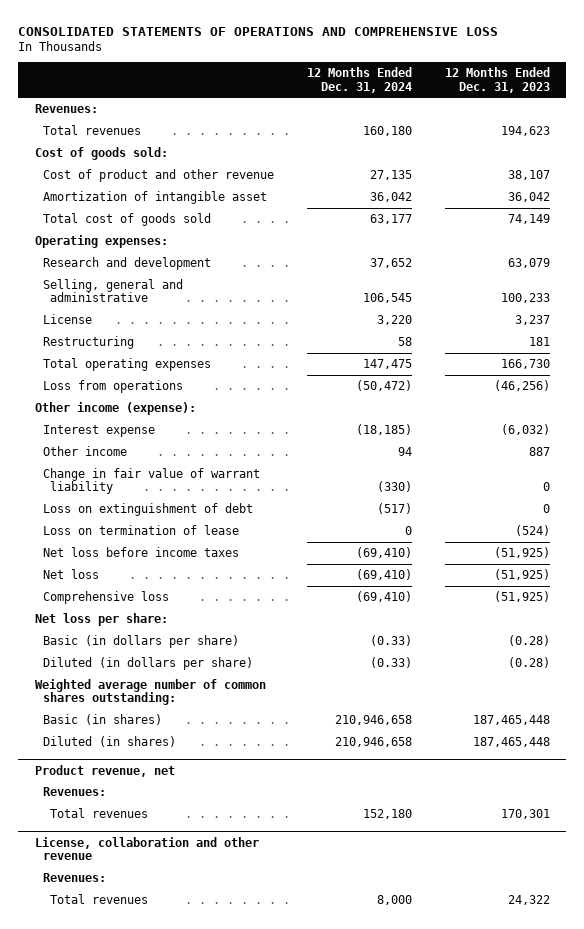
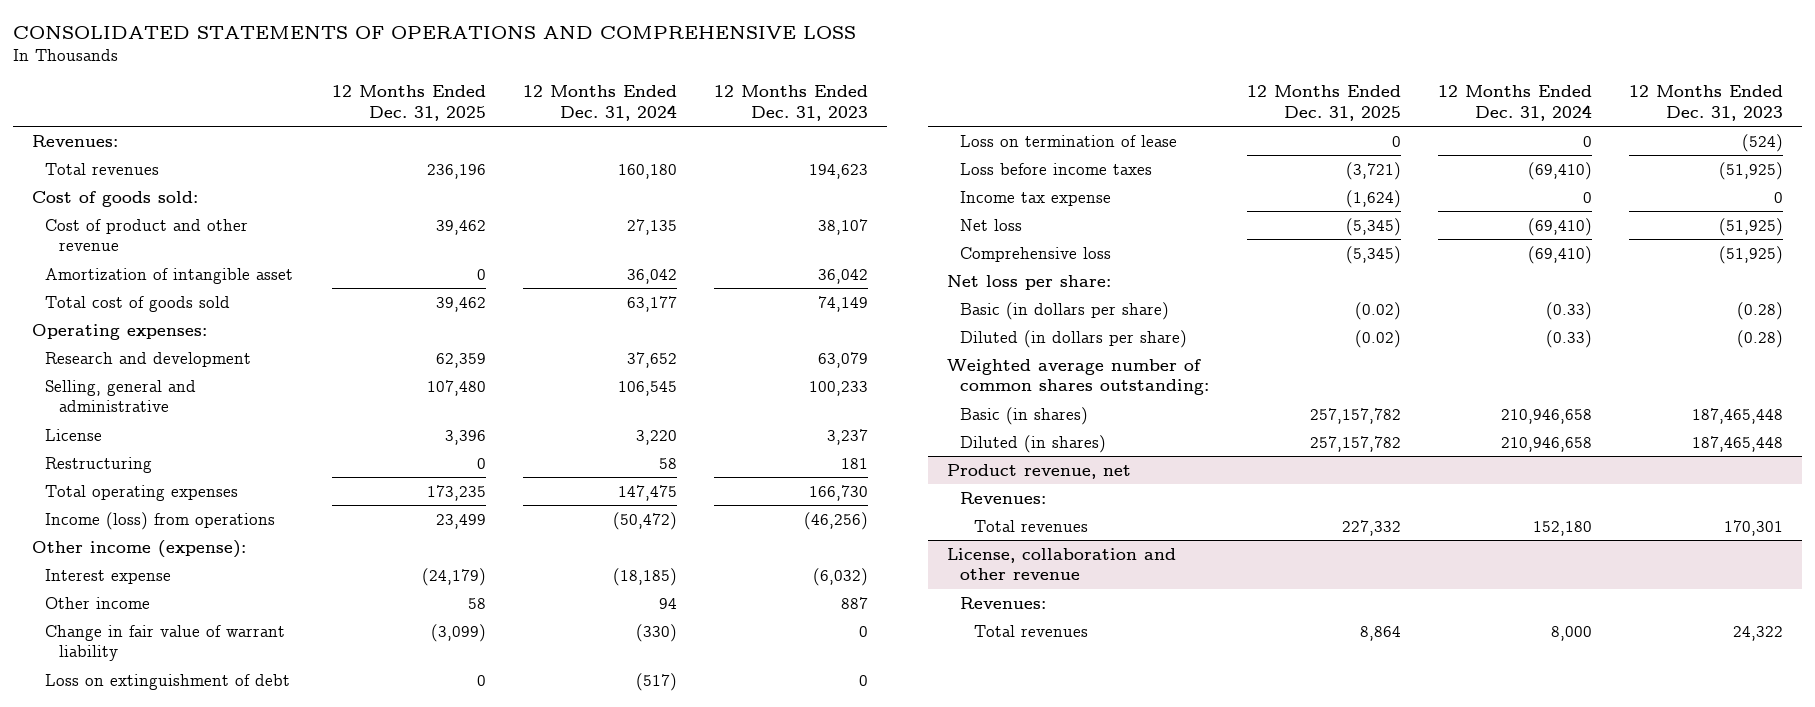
- | 12 Months Ended Dec. 31, 2024 | 12 Months Ended Dec. 31, 2023
+ | 12 Months Ended Dec. 31, 2025 | 12 Months Ended Dec. 31, 2024 | 12 Months Ended Dec. 31, 2023
- Loss from operations | (50,472) | (46,256)
+ Income (loss) from operations | 23,499 | (50,472) | (46,256)
- Net loss before income taxes | (69,410) | (51,925)
+ Loss before income taxes | (3,721) | (69,410) | (51,925)
+ Income tax expense | (1,624) | 0 | 0

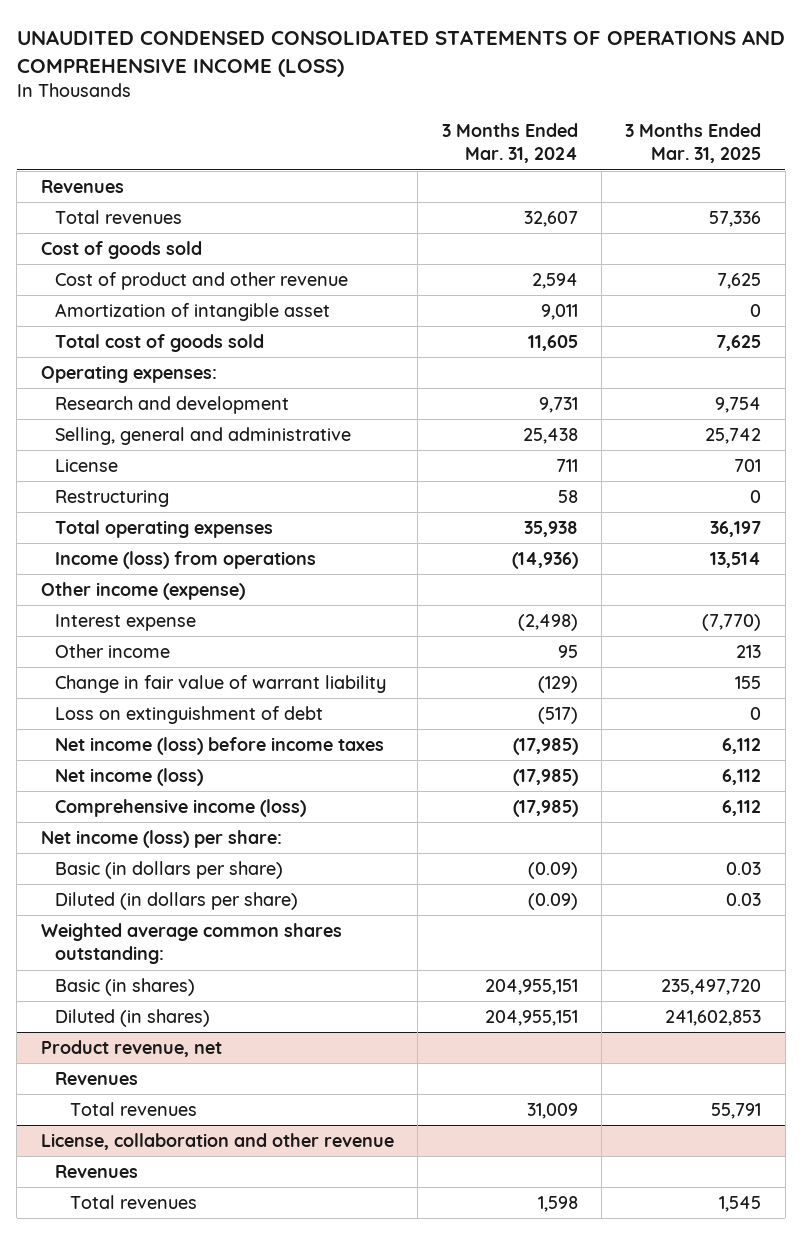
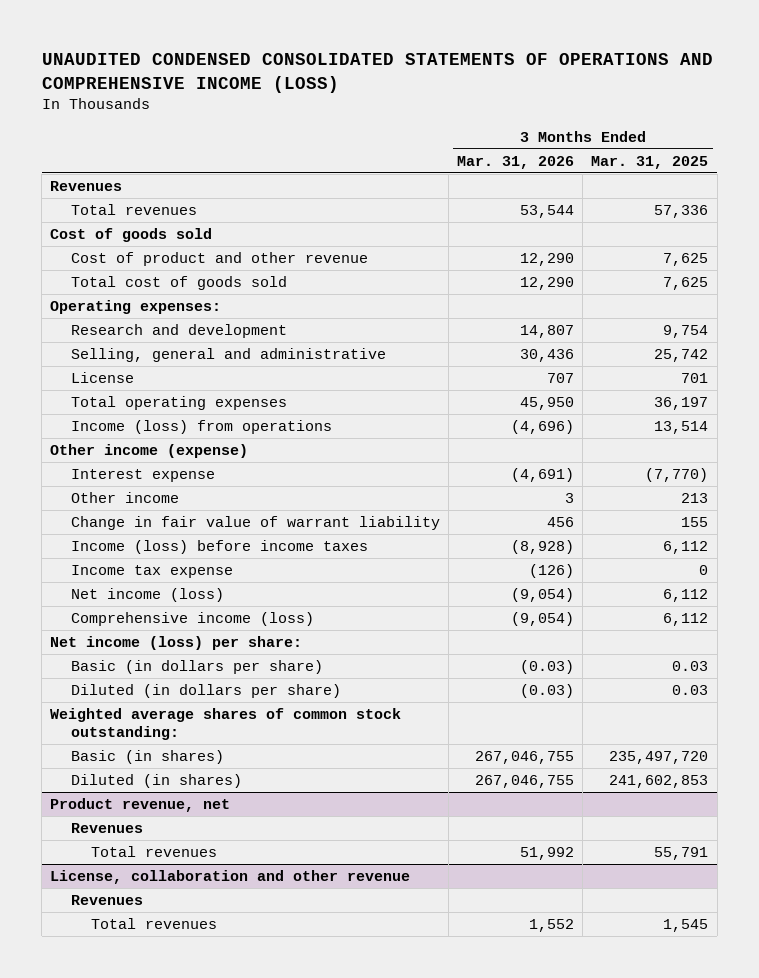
- | 3 Months Ended Mar. 31, 2024 | 3 Months Ended Mar. 31, 2025
+ | 3 Months Ended Mar. 31, 2026 | 3 Months Ended Mar. 31, 2025
- Amortization of intangible asset | 9,011 | 0
- Restructuring | 58 | 0
- Loss on extinguishment of debt | (517) | 0
- Net income (loss) before income taxes | (17,985) | 6,112
+ Income (loss) before income taxes | (8,928) | 6,112
+ Income tax expense | (126) | 0
- Weighted average common shares outstanding:
+ Weighted average shares of common stock outstanding:

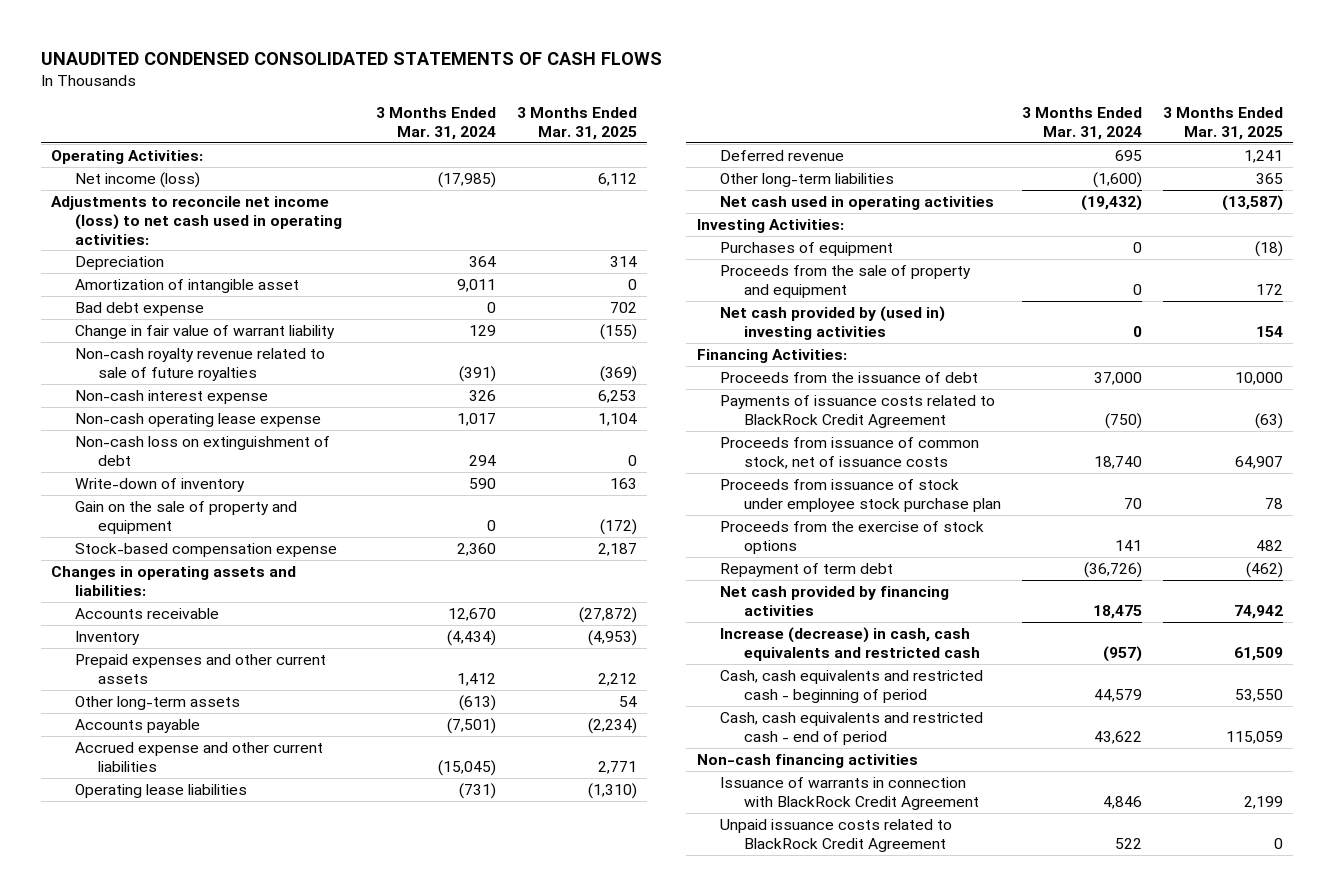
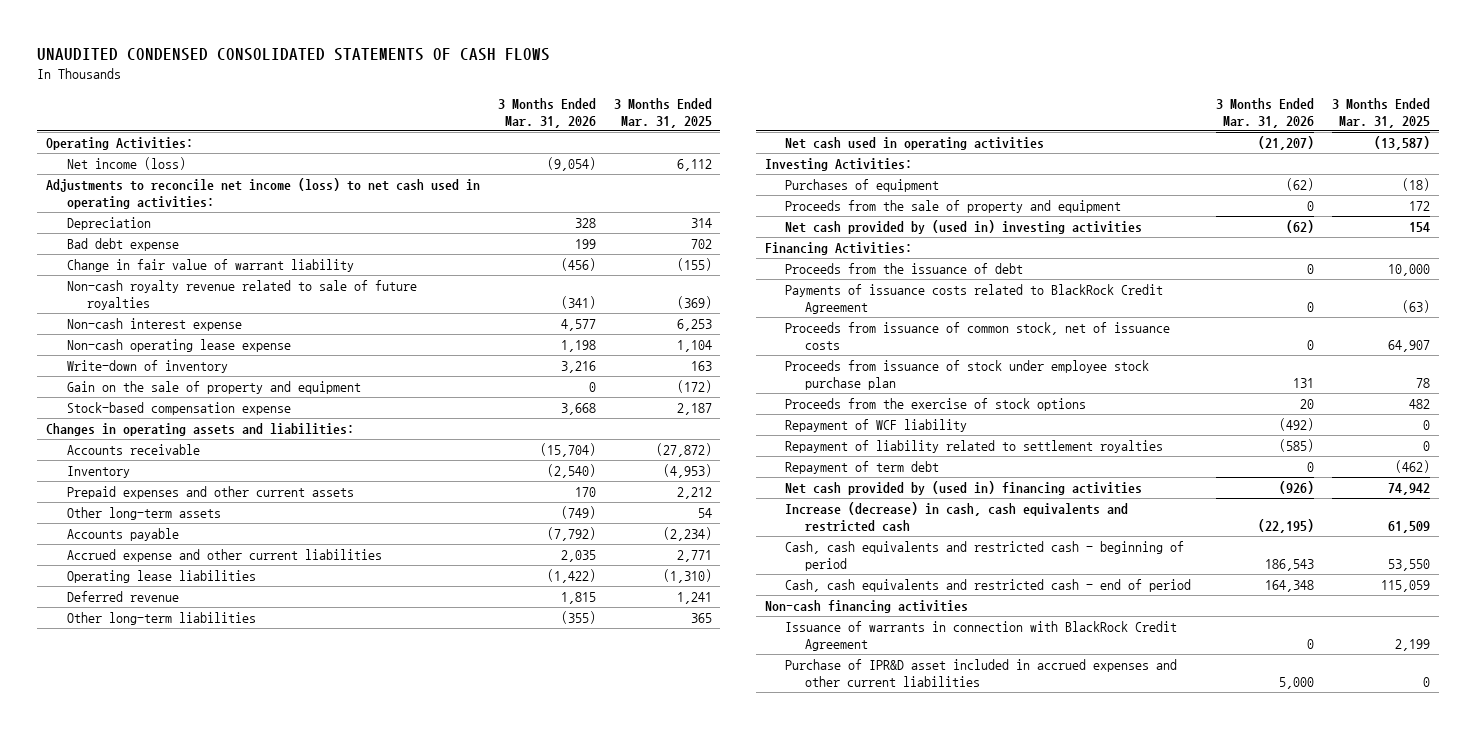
- | 3 Months Ended Mar. 31, 2024 | 3 Months Ended Mar. 31, 2025
+ | 3 Months Ended Mar. 31, 2026 | 3 Months Ended Mar. 31, 2025
- Amortization of intangible asset | 9,011 | 0
- Non-cash loss on extinguishment of debt | 294 | 0
+ Repayment of WCF liability | (492) | 0
+ Repayment of liability related to settlement royalties | (585) | 0
- Net cash provided by financing activities | 18,475 | 74,942
+ Net cash provided by (used in) financing activities | (926) | 74,942
- Unpaid issuance costs related to BlackRock Credit Agreement | 522 | 0
+ Purchase of IPR&D asset included in accrued expenses and other current liabilities | 5,000 | 0

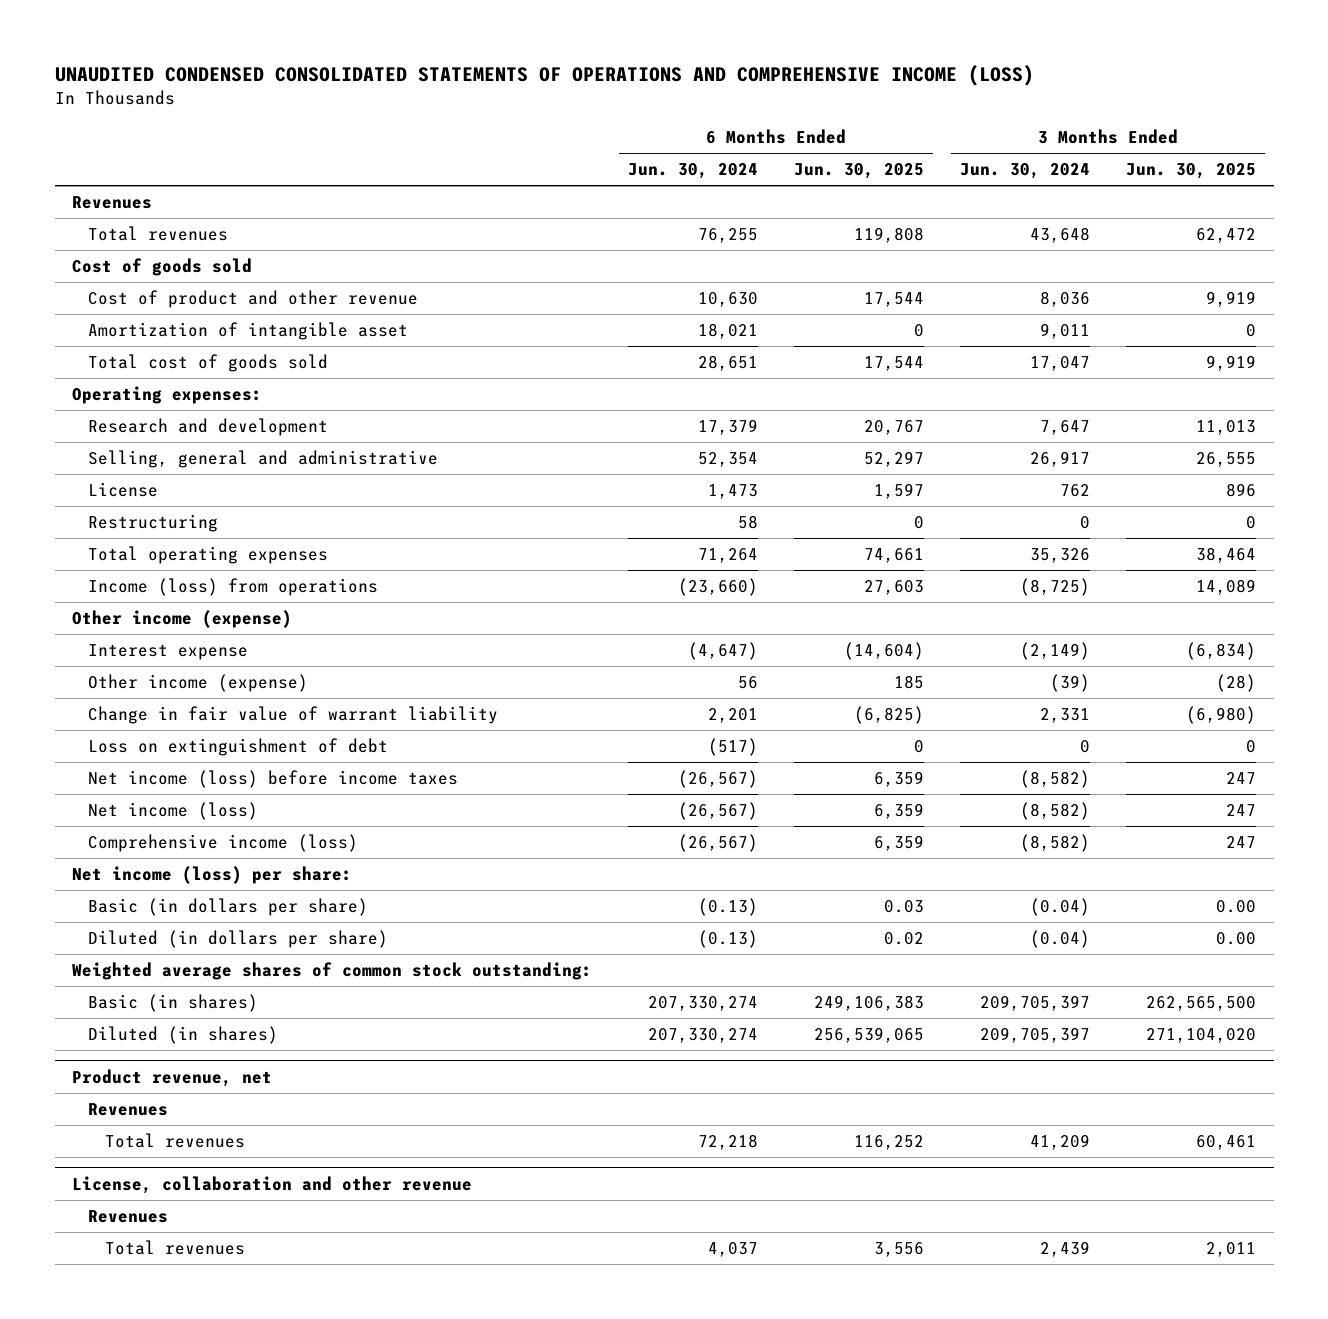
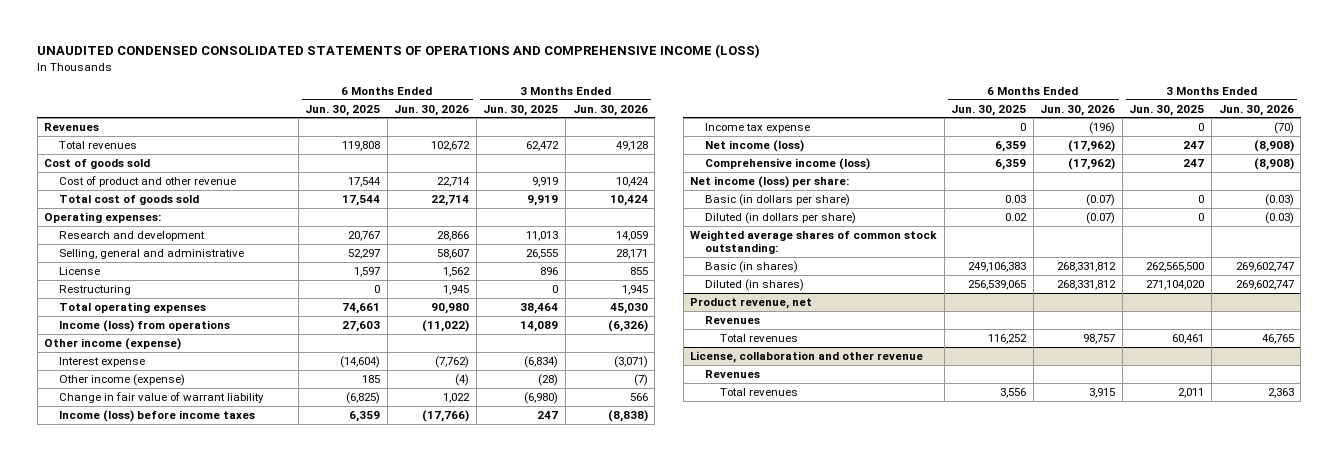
- | 6 Months Ended Jun. 30, 2024 | 6 Months Ended Jun. 30, 2025 | 3 Months Ended Jun. 30, 2024 | 3 Months Ended Jun. 30, 2025
+ | 6 Months Ended Jun. 30, 2025 | 6 Months Ended Jun. 30, 2026 | 3 Months Ended Jun. 30, 2025 | 3 Months Ended Jun. 30, 2026
- Amortization of intangible asset | 18,021 | 0 | 9,011 | 0
- Loss on extinguishment of debt | (517) | 0 | 0 | 0
- Net income (loss) before income taxes | (26,567) | 6,359 | (8,582) | 247
+ Income (loss) before income taxes | 6,359 | (17,766) | 247 | (8,838)
+ Income tax expense | 0 | (196) | 0 | (70)
- Basic (in dollars per share) | (0.13) | 0.03 | (0.04) | 0.00
- Diluted (in dollars per share) | (0.13) | 0.02 | (0.04) | 0.00
+ Basic (in dollars per share) | 0.03 | (0.07) | 0 | (0.03)
+ Diluted (in dollars per share) | 0.02 | (0.07) | 0 | (0.03)

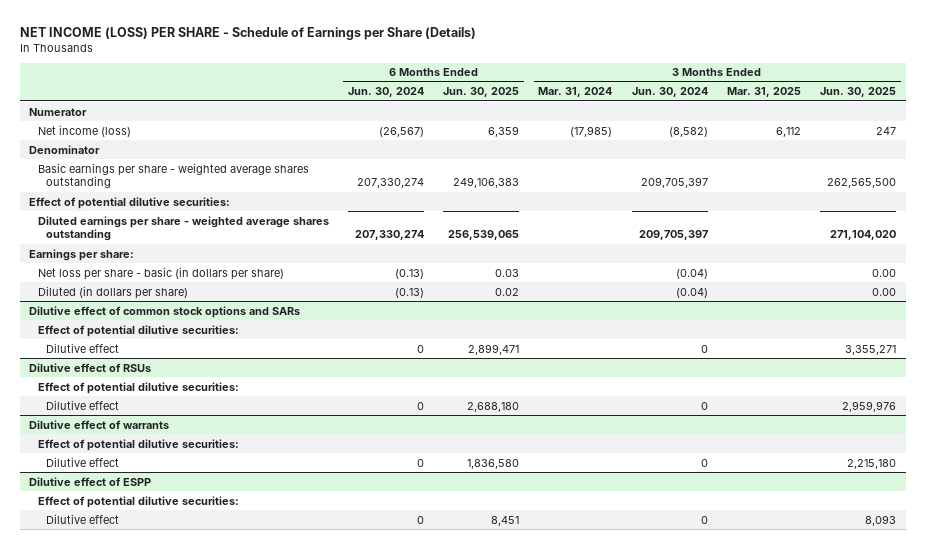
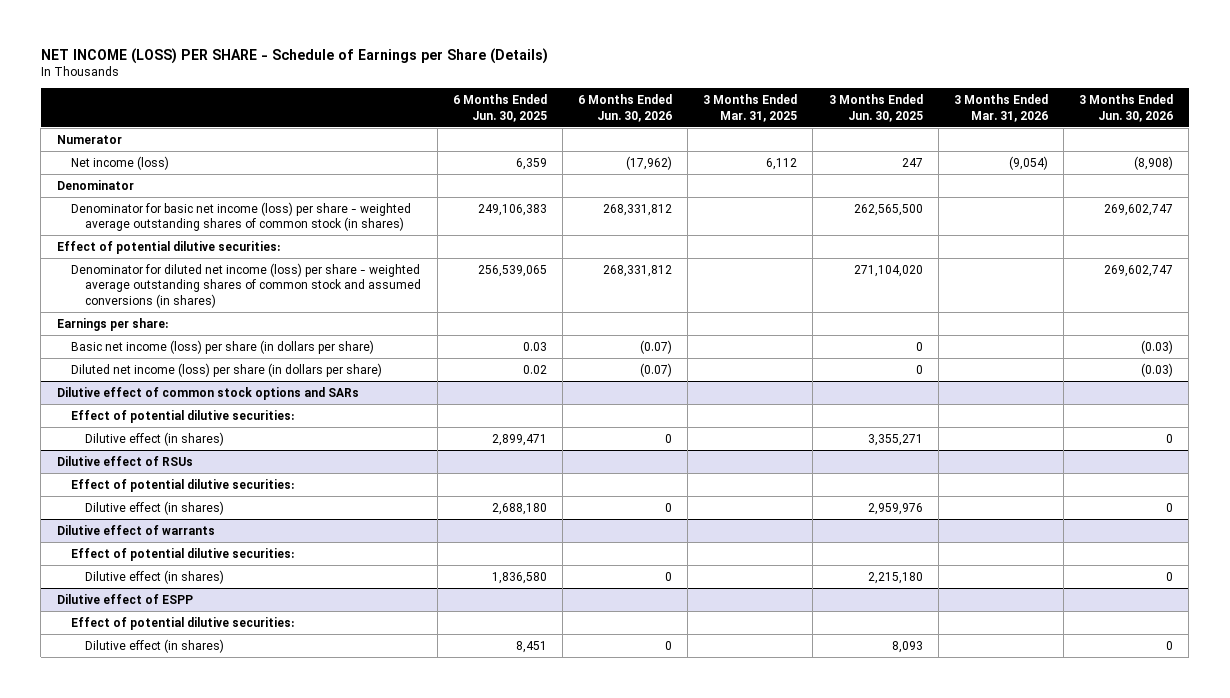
- | 6 Months Ended Jun. 30, 2024 | 6 Months Ended Jun. 30, 2025 | 3 Months Ended Mar. 31, 2024 | 3 Months Ended Jun. 30, 2024 | 3 Months Ended Mar. 31, 2025 | 3 Months Ended Jun. 30, 2025
+ | 6 Months Ended Jun. 30, 2025 | 6 Months Ended Jun. 30, 2026 | 3 Months Ended Mar. 31, 2025 | 3 Months Ended Jun. 30, 2025 | 3 Months Ended Mar. 31, 2026 | 3 Months Ended Jun. 30, 2026
- Basic earnings per share - weighted average shares outstanding | 207,330,274 | 249,106,383 | | 209,705,397 | | 262,565,500
+ Denominator for basic net income (loss) per share - weighted average outstanding shares of common stock (in shares) | 249,106,383 | 268,331,812 | | 262,565,500 | | 269,602,747
- Diluted earnings per share - weighted average shares outstanding | 207,330,274 | 256,539,065 | | 209,705,397 | | 271,104,020
+ Denominator for diluted net income (loss) per share - weighted average outstanding shares of common stock and assumed conversions (in shares) | 256,539,065 | 268,331,812 | | 271,104,020 | | 269,602,747
- Net loss per share - basic (in dollars per share) | (0.13) | 0.03 | | (0.04) | | 0.00
- Diluted (in dollars per share) | (0.13) | 0.02 | | (0.04) | | 0.00
+ Basic net income (loss) per share (in dollars per share) | 0.03 | (0.07) | | 0 | | (0.03)
+ Diluted net income (loss) per share (in dollars per share) | 0.02 | (0.07) | | 0 | | (0.03)
@ Dilutive effect of common stock options and SARs
- Dilutive effect | 0 | 2,899,471 | | 0 | | 3,355,271
+ Dilutive effect (in shares) | 2,899,471 | 0 | | 3,355,271 | | 0
@ Dilutive effect of RSUs
- Dilutive effect | 0 | 2,688,180 | | 0 | | 2,959,976
+ Dilutive effect (in shares) | 2,688,180 | 0 | | 2,959,976 | | 0
@ Dilutive effect of warrants
- Dilutive effect | 0 | 1,836,580 | | 0 | | 2,215,180
+ Dilutive effect (in shares) | 1,836,580 | 0 | | 2,215,180 | | 0
@ Dilutive effect of ESPP
- Dilutive effect | 0 | 8,451 | | 0 | | 8,093
+ Dilutive effect (in shares) | 8,451 | 0 | | 8,093 | | 0

